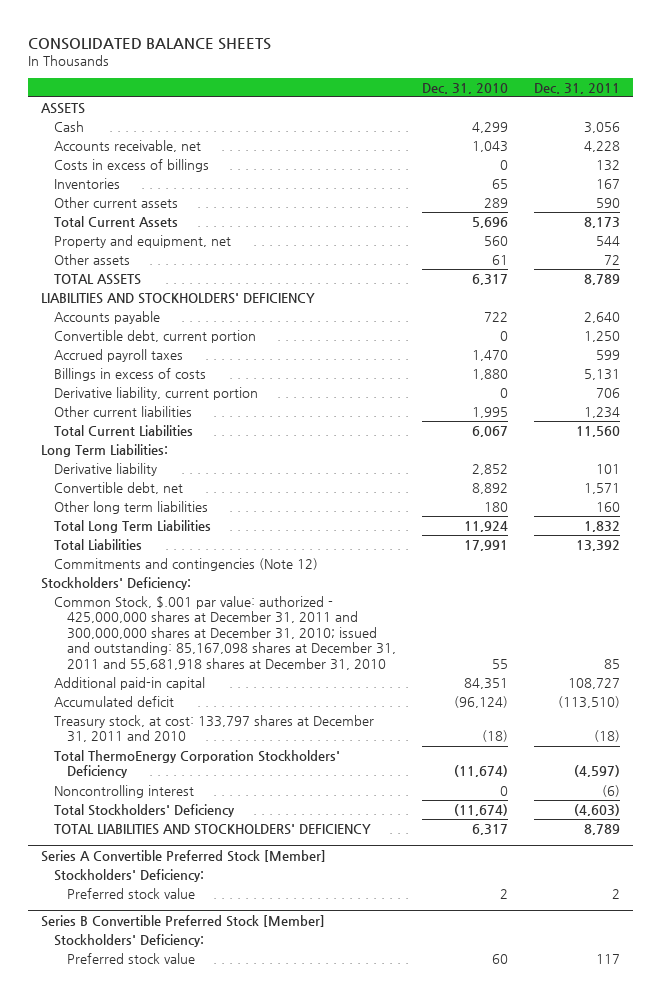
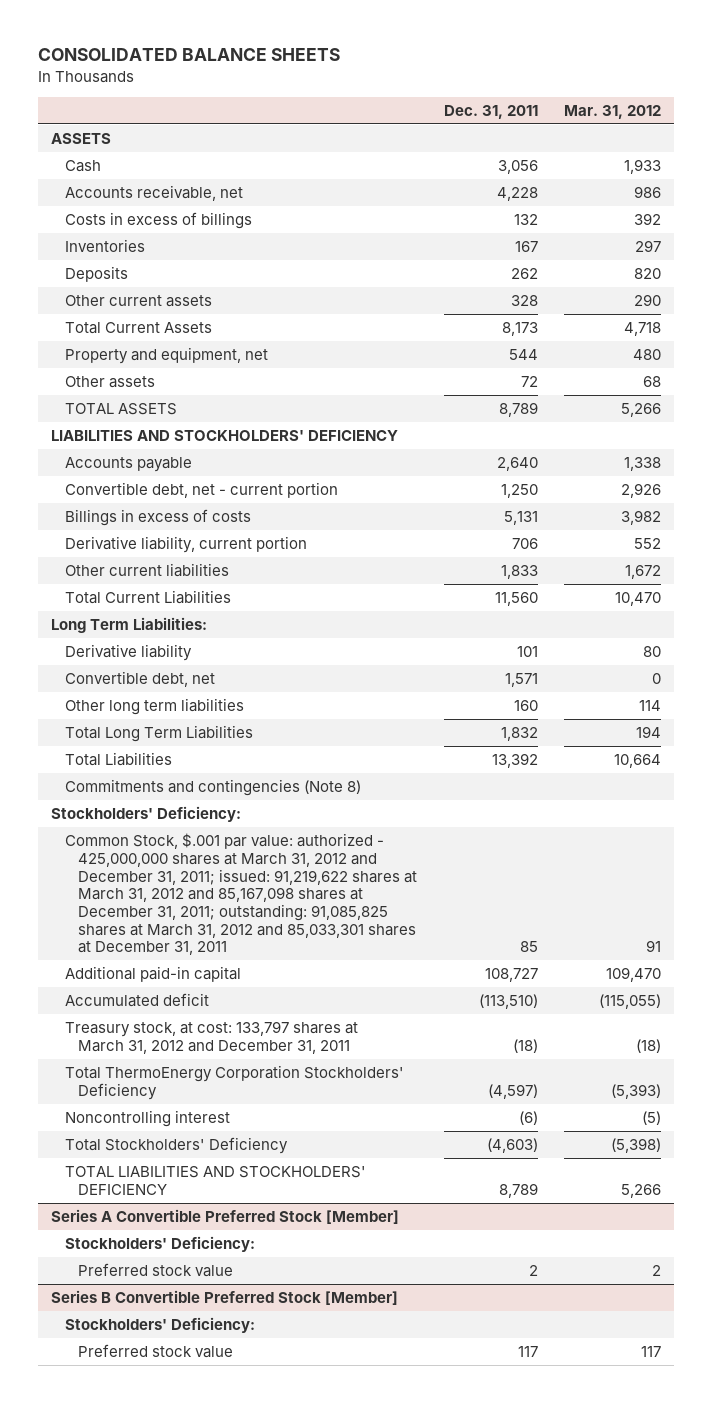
- | Dec. 31, 2010 | Dec. 31, 2011
+ | Dec. 31, 2011 | Mar. 31, 2012
- Other current assets | 289 | 590
+ Deposits | 262 | 820
+ Other current assets | 328 | 290
- Convertible debt, current portion | 0 | 1,250
- Accrued payroll taxes | 1,470 | 599
+ Convertible debt, net - current portion | 1,250 | 2,926
- Other current liabilities | 1,995 | 1,234
+ Other current liabilities | 1,833 | 1,672
- Commitments and contingencies (Note 12)
+ Commitments and contingencies (Note 8)
- Common Stock, $.001 par value: authorized - 425,000,000 shares at December 31, 2011 and 300,000,000 shares at December 31, 2010; issued and outstanding: 85,167,098 shares at December 31, 2011 and 55,681,918 shares at December 31, 2010 | 55 | 85
+ Common Stock, $.001 par value: authorized - 425,000,000 shares at March 31, 2012 and December 31, 2011; issued: 91,219,622 shares at March 31, 2012 and 85,167,098 shares at December 31, 2011; outstanding: 91,085,825 shares at March 31, 2012 and 85,033,301 shares at December 31, 2011 | 85 | 91
- Treasury stock, at cost: 133,797 shares at December 31, 2011 and 2010 | (18) | (18)
+ Treasury stock, at cost: 133,797 shares at March 31, 2012 and December 31, 2011 | (18) | (18)

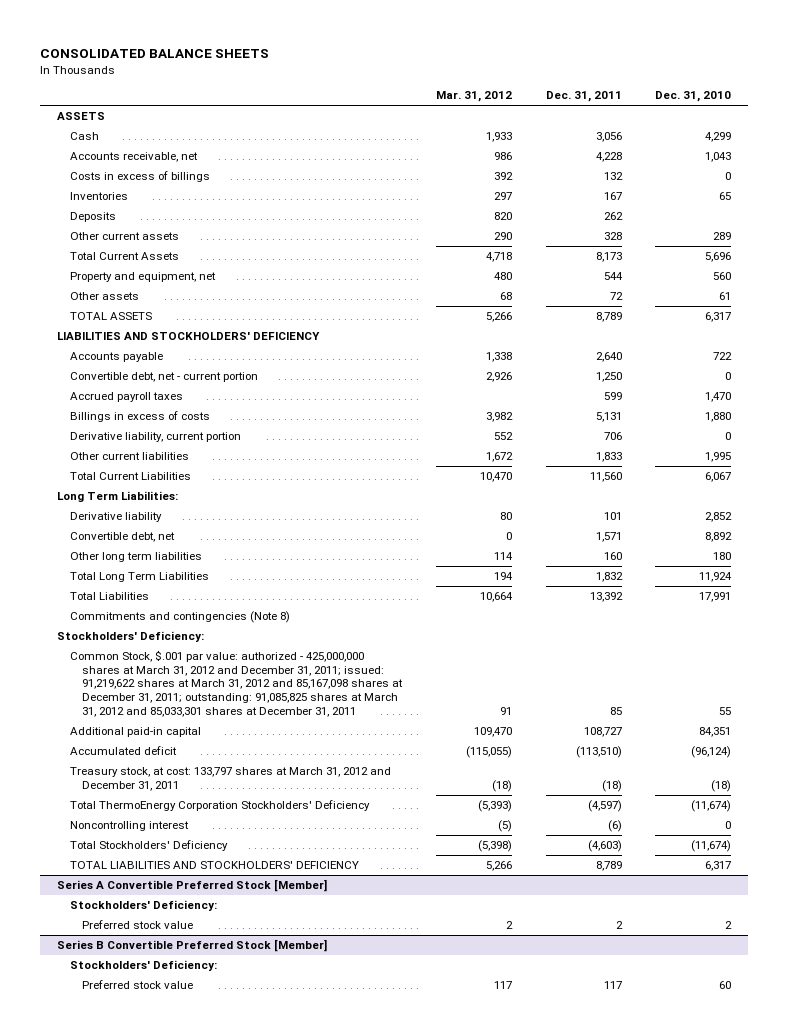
- | Dec. 31, 2011 | Mar. 31, 2012
+ | Mar. 31, 2012 | Dec. 31, 2011 | Dec. 31, 2010
+ Accrued payroll taxes | | 599 | 1,470

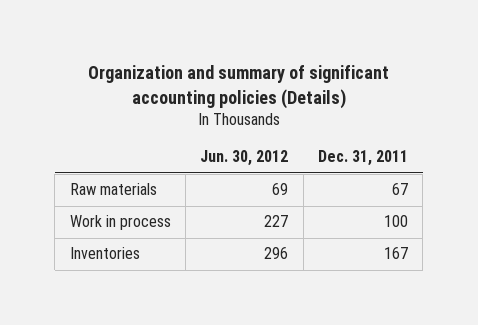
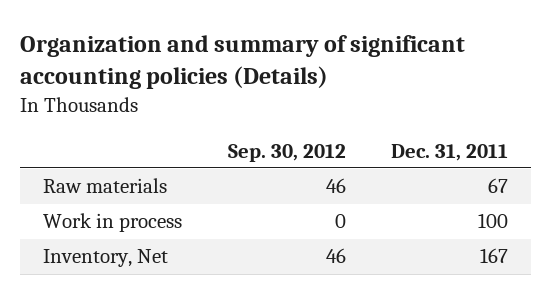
- | Jun. 30, 2012 | Dec. 31, 2011
+ | Sep. 30, 2012 | Dec. 31, 2011
- Inventories | 296 | 167
+ Inventory, Net | 46 | 167

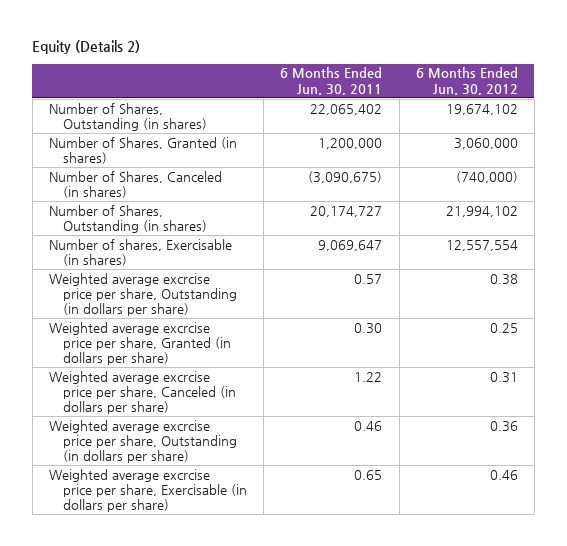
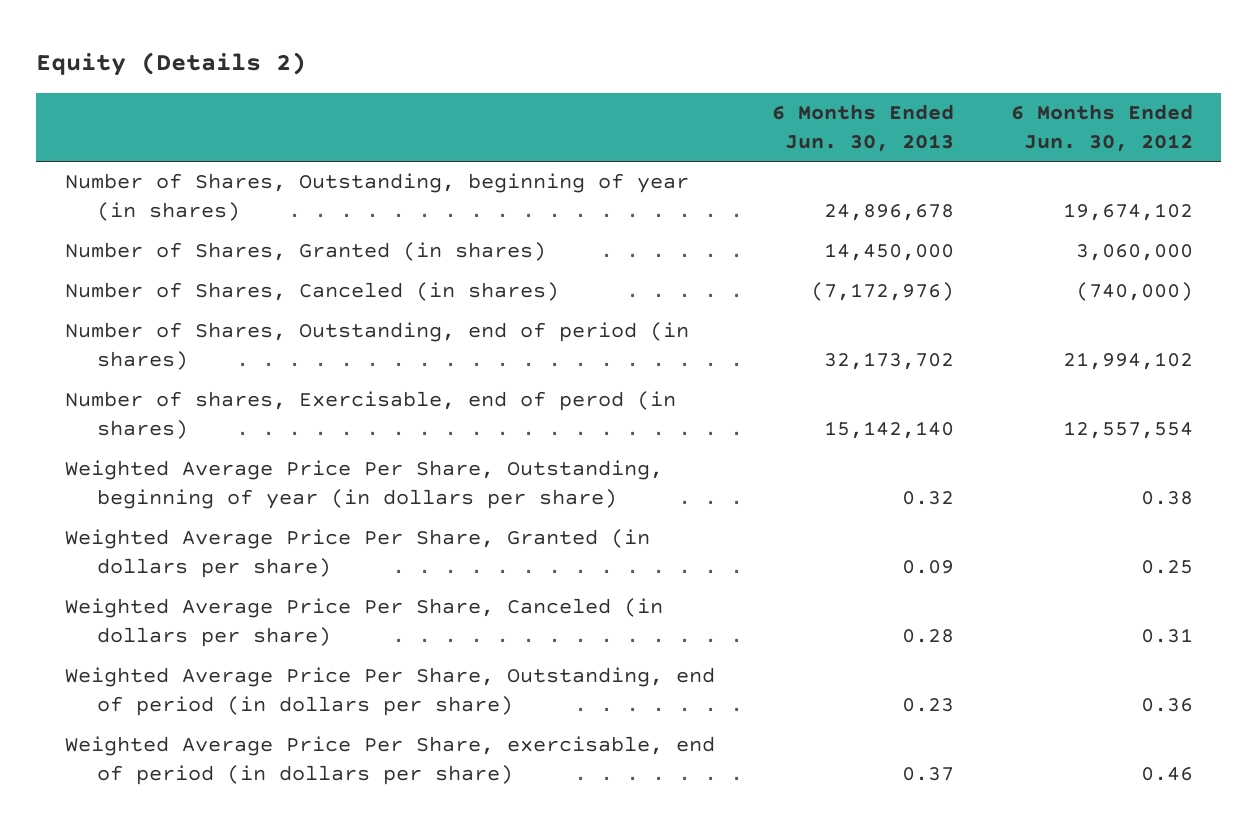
- | 6 Months Ended Jun. 30, 2011 | 6 Months Ended Jun. 30, 2012
+ | 6 Months Ended Jun. 30, 2013 | 6 Months Ended Jun. 30, 2012
- Number of Shares, Outstanding (in shares) | 22,065,402 | 19,674,102
+ Number of Shares, Outstanding, beginning of year (in shares) | 24,896,678 | 19,674,102
- Number of Shares, Outstanding (in shares) | 20,174,727 | 21,994,102
- Number of shares, Exercisable (in shares) | 9,069,647 | 12,557,554
- Weighted average excrcise price per share, Outstanding (in dollars per share) | 0.57 | 0.38
- Weighted average excrcise price per share, Granted (in dollars per share) | 0.30 | 0.25
- Weighted average excrcise price per share, Canceled (in dollars per share) | 1.22 | 0.31
- Weighted average excrcise price per share, Outstanding (in dollars per share) | 0.46 | 0.36
- Weighted average excrcise price per share, Exercisable (in dollars per share) | 0.65 | 0.46
+ Number of Shares, Outstanding, end of period (in shares) | 32,173,702 | 21,994,102
+ Number of shares, Exercisable, end of perod (in shares) | 15,142,140 | 12,557,554
+ Weighted Average Price Per Share, Outstanding, beginning of year (in dollars per share) | 0.32 | 0.38
+ Weighted Average Price Per Share, Granted (in dollars per share) | 0.09 | 0.25
+ Weighted Average Price Per Share, Canceled (in dollars per share) | 0.28 | 0.31
+ Weighted Average Price Per Share, Outstanding, end of period (in dollars per share) | 0.23 | 0.36
+ Weighted Average Price Per Share, exercisable, end of period (in dollars per share) | 0.37 | 0.46

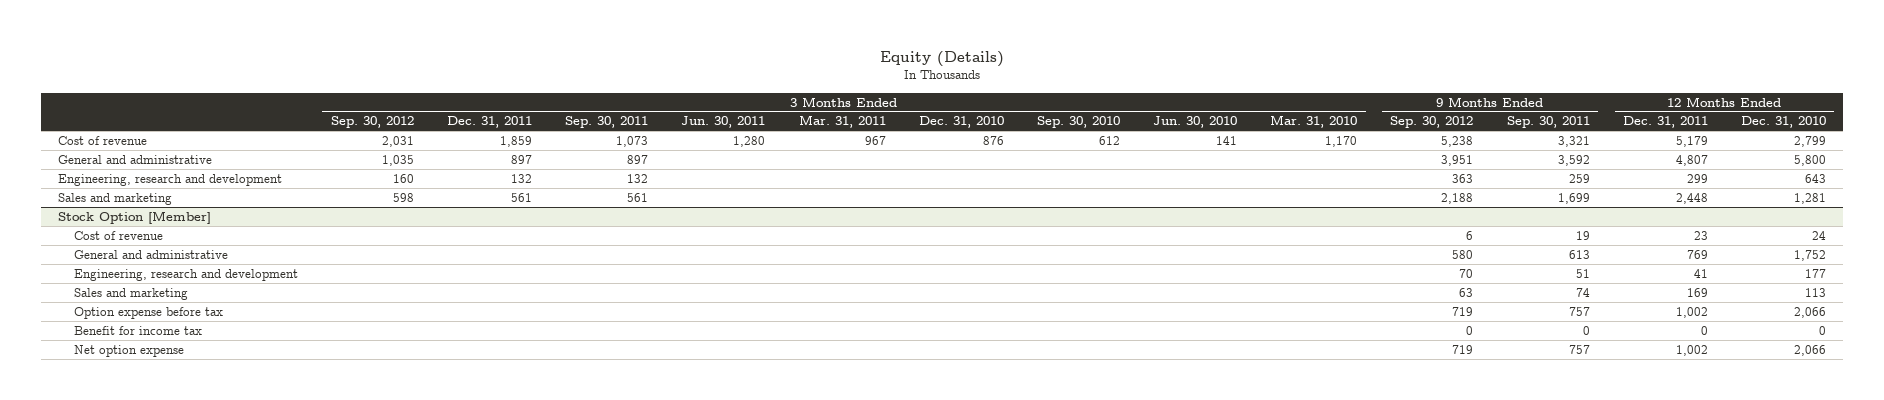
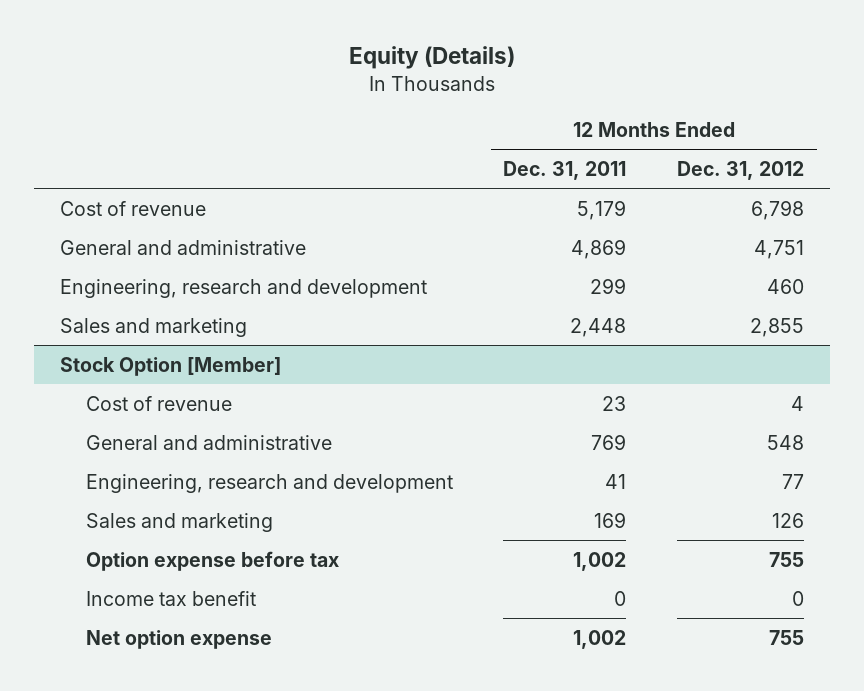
- | 3 Months Ended Sep. 30, 2012 | 3 Months Ended Dec. 31, 2011 | 3 Months Ended Sep. 30, 2011 | 3 Months Ended Jun. 30, 2011 | 3 Months Ended Mar. 31, 2011 | 3 Months Ended Dec. 31, 2010 | 3 Months Ended Sep. 30, 2010 | 3 Months Ended Jun. 30, 2010 | 3 Months Ended Mar. 31, 2010 | 9 Months Ended Sep. 30, 2012 | 9 Months Ended Sep. 30, 2011 | 12 Months Ended Dec. 31, 2011 | 12 Months Ended Dec. 31, 2010
+ | 12 Months Ended Dec. 31, 2011 | 12 Months Ended Dec. 31, 2012
- General and administrative | 1,035 | 897 | 897 | | | | | | | 3,951 | 3,592 | 4,807 | 5,800
+ General and administrative | 4,869 | 4,751
@ Stock Option [Member]
- Benefit for income tax | | | | | | | | | | 0 | 0 | 0 | 0
+ Income tax benefit | 0 | 0

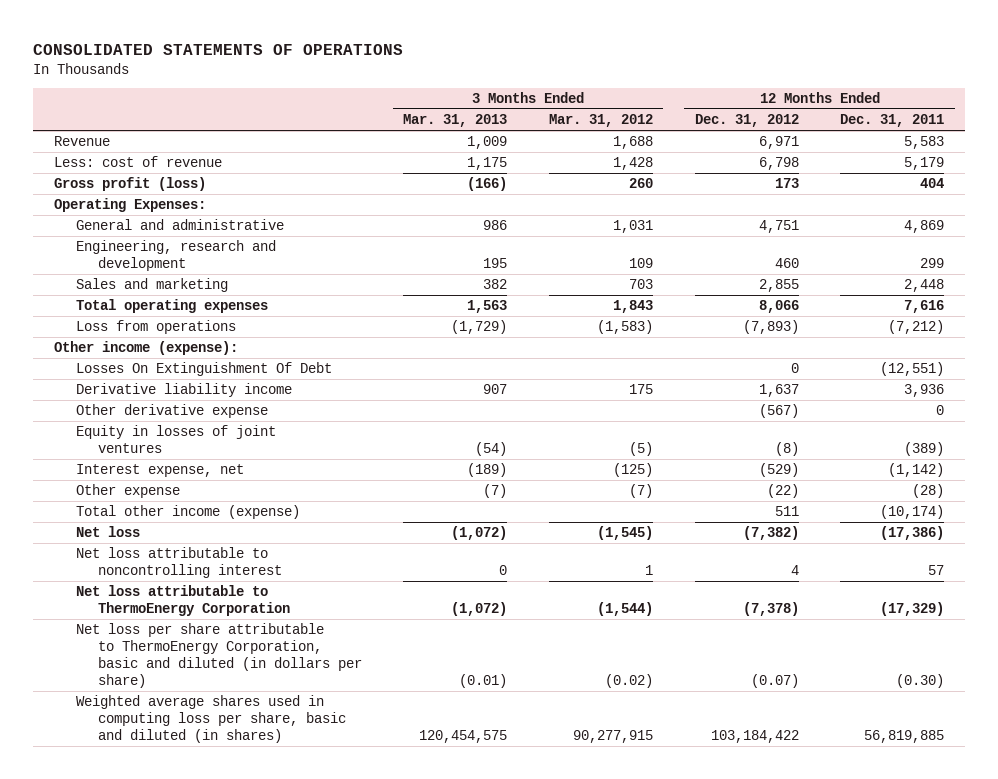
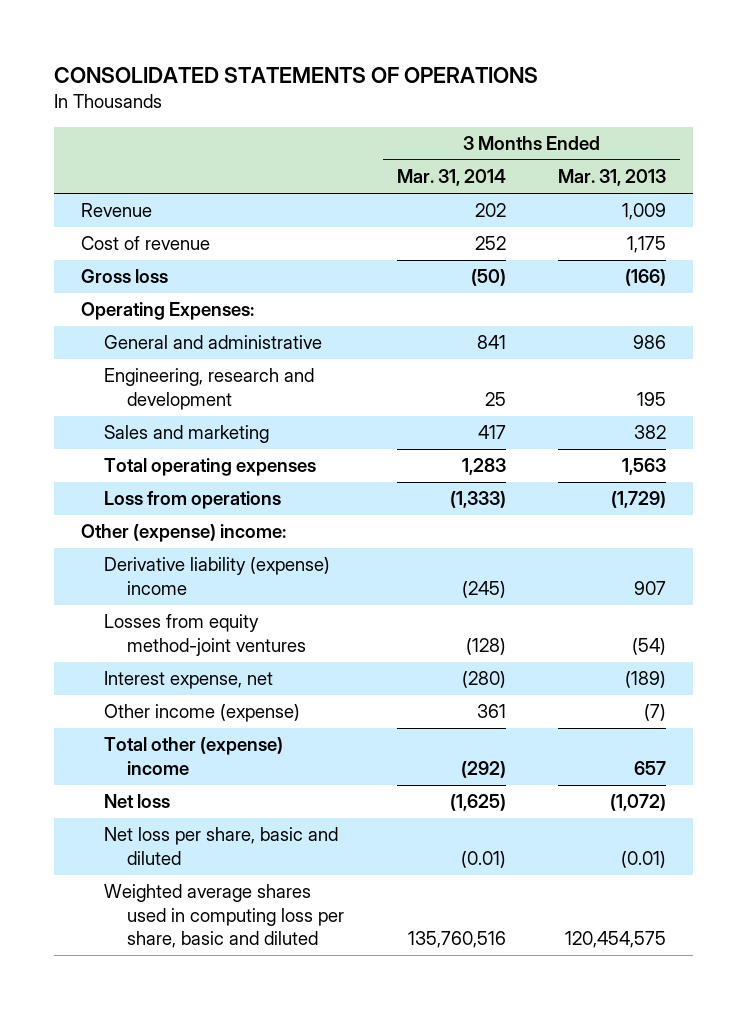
- | 3 Months Ended Mar. 31, 2013 | 3 Months Ended Mar. 31, 2012 | 12 Months Ended Dec. 31, 2012 | 12 Months Ended Dec. 31, 2011
+ | 3 Months Ended Mar. 31, 2014 | 3 Months Ended Mar. 31, 2013
- Less: cost of revenue | 1,175 | 1,428 | 6,798 | 5,179
- Gross profit (loss) | (166) | 260 | 173 | 404
+ Cost of revenue | 252 | 1,175
+ Gross loss | (50) | (166)
- Other income (expense):
- Losses On Extinguishment Of Debt | | | 0 | (12,551)
- Derivative liability income | 907 | 175 | 1,637 | 3,936
- Other derivative expense | | | (567) | 0
- Equity in losses of joint ventures | (54) | (5) | (8) | (389)
+ Other (expense) income:
+ Derivative liability (expense) income | (245) | 907
+ Losses from equity method-joint ventures | (128) | (54)
- Other expense | (7) | (7) | (22) | (28)
- Total other income (expense) | | | 511 | (10,174)
+ Other income (expense) | 361 | (7)
+ Total other (expense) income | (292) | 657
- Net loss attributable to noncontrolling interest | 0 | 1 | 4 | 57
- Net loss attributable to ThermoEnergy Corporation | (1,072) | (1,544) | (7,378) | (17,329)
- Net loss per share attributable to ThermoEnergy Corporation, basic and diluted (in dollars per share) | (0.01) | (0.02) | (0.07) | (0.30)
- Weighted average shares used in computing loss per share, basic and diluted (in shares) | 120,454,575 | 90,277,915 | 103,184,422 | 56,819,885
+ Net loss per share, basic and diluted | (0.01) | (0.01)
+ Weighted average shares used in computing loss per share, basic and diluted | 135,760,516 | 120,454,575

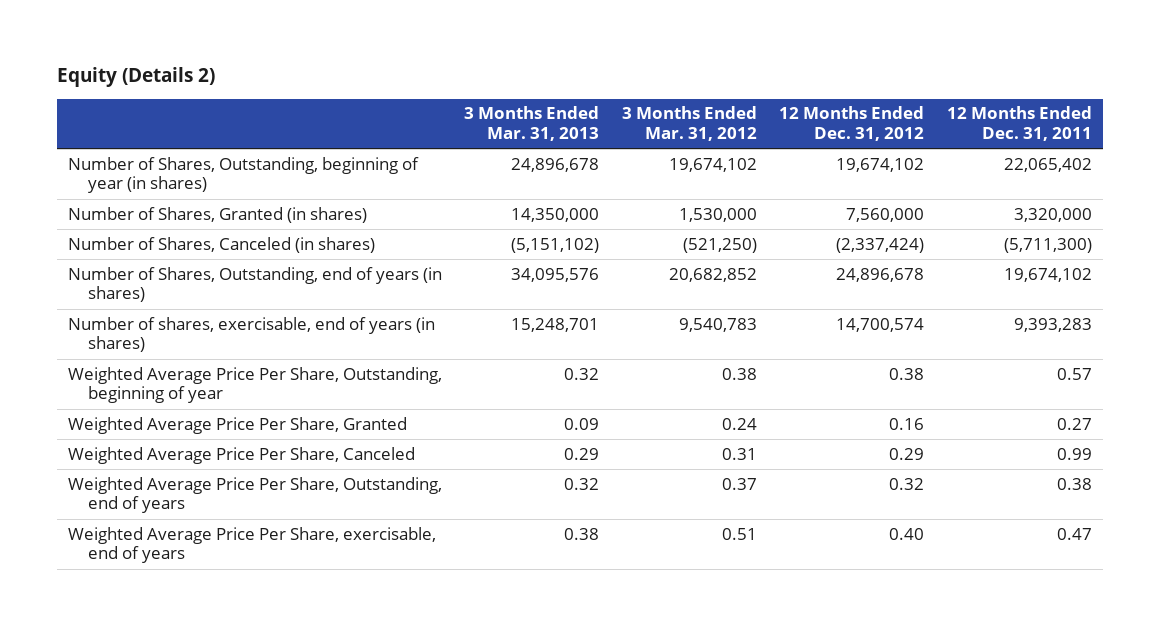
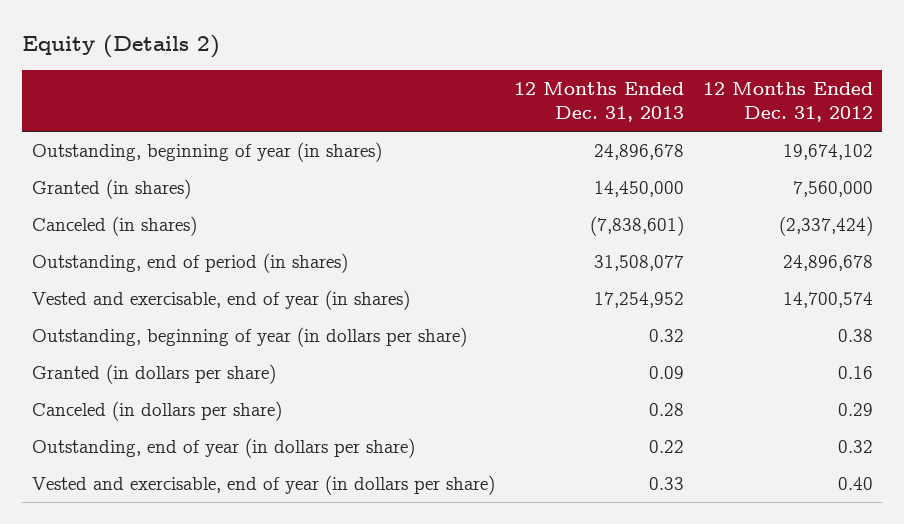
- | 3 Months Ended Mar. 31, 2013 | 3 Months Ended Mar. 31, 2012 | 12 Months Ended Dec. 31, 2012 | 12 Months Ended Dec. 31, 2011
+ | 12 Months Ended Dec. 31, 2013 | 12 Months Ended Dec. 31, 2012
- Number of Shares, Outstanding, beginning of year (in shares) | 24,896,678 | 19,674,102 | 19,674,102 | 22,065,402
- Number of Shares, Granted (in shares) | 14,350,000 | 1,530,000 | 7,560,000 | 3,320,000
- Number of Shares, Canceled (in shares) | (5,151,102) | (521,250) | (2,337,424) | (5,711,300)
- Number of Shares, Outstanding, end of years (in shares) | 34,095,576 | 20,682,852 | 24,896,678 | 19,674,102
- Number of shares, exercisable, end of years (in shares) | 15,248,701 | 9,540,783 | 14,700,574 | 9,393,283
- Weighted Average Price Per Share, Outstanding, beginning of year | 0.32 | 0.38 | 0.38 | 0.57
- Weighted Average Price Per Share, Granted | 0.09 | 0.24 | 0.16 | 0.27
- Weighted Average Price Per Share, Canceled | 0.29 | 0.31 | 0.29 | 0.99
- Weighted Average Price Per Share, Outstanding, end of years | 0.32 | 0.37 | 0.32 | 0.38
- Weighted Average Price Per Share, exercisable, end of years | 0.38 | 0.51 | 0.40 | 0.47
+ Outstanding, beginning of year (in shares) | 24,896,678 | 19,674,102
+ Granted (in shares) | 14,450,000 | 7,560,000
+ Canceled (in shares) | (7,838,601) | (2,337,424)
+ Outstanding, end of period (in shares) | 31,508,077 | 24,896,678
+ Vested and exercisable, end of year (in shares) | 17,254,952 | 14,700,574
+ Outstanding, beginning of year (in dollars per share) | 0.32 | 0.38
+ Granted (in dollars per share) | 0.09 | 0.16
+ Canceled (in dollars per share) | 0.28 | 0.29
+ Outstanding, end of year (in dollars per share) | 0.22 | 0.32
+ Vested and exercisable, end of year (in dollars per share) | 0.33 | 0.40

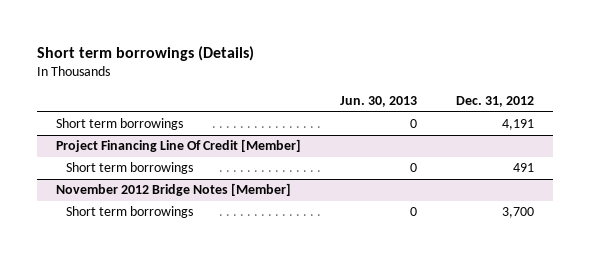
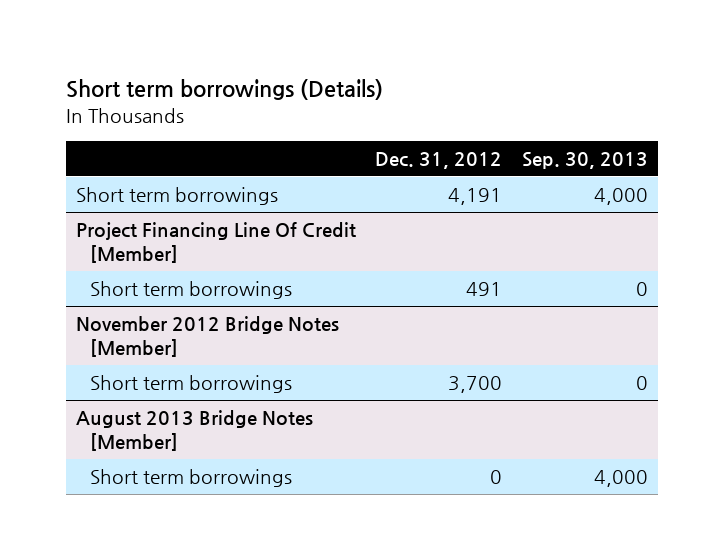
- | Jun. 30, 2013 | Dec. 31, 2012
+ | Dec. 31, 2012 | Sep. 30, 2013
+ August 2013 Bridge Notes [Member]
+ Short term borrowings | 0 | 4,000

